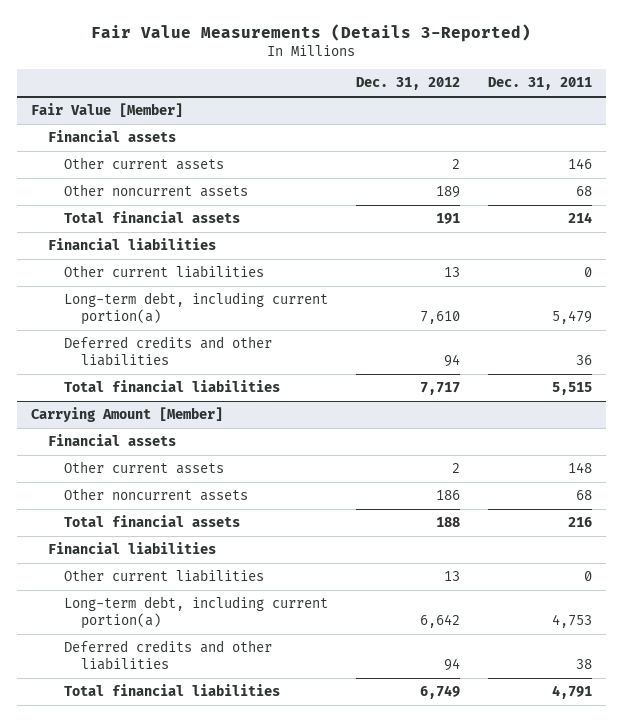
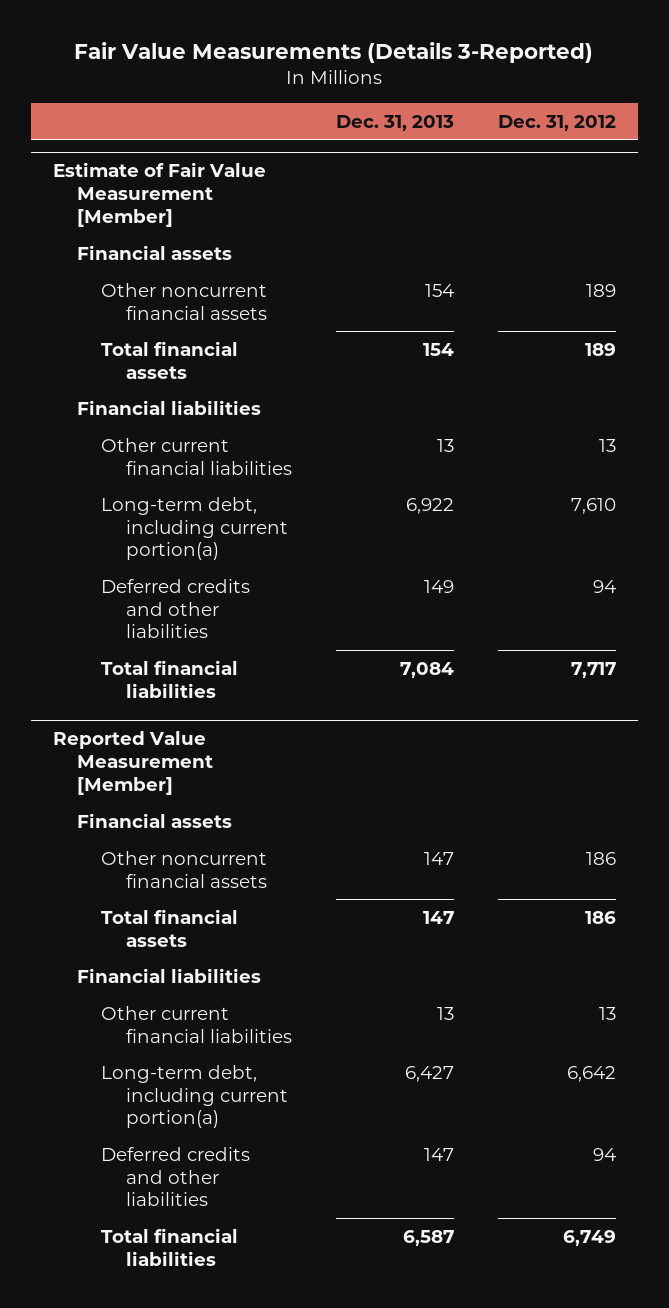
- | Dec. 31, 2012 | Dec. 31, 2011
+ | Dec. 31, 2013 | Dec. 31, 2012
- Fair Value [Member]
+ Estimate of Fair Value Measurement [Member]
- Other current assets | 2 | 146
- Other noncurrent assets | 189 | 68
- Total financial assets | 191 | 214
+ Other noncurrent financial assets | 154 | 189
+ Total financial assets | 154 | 189
- Other current liabilities | 13 | 0
+ Other current financial liabilities | 13 | 13
- Carrying Amount [Member]
+ Reported Value Measurement [Member]
- Other current assets | 2 | 148
- Other noncurrent assets | 186 | 68
- Total financial assets | 188 | 216
+ Other noncurrent financial assets | 147 | 186
+ Total financial assets | 147 | 186
- Other current liabilities | 13 | 0
+ Other current financial liabilities | 13 | 13

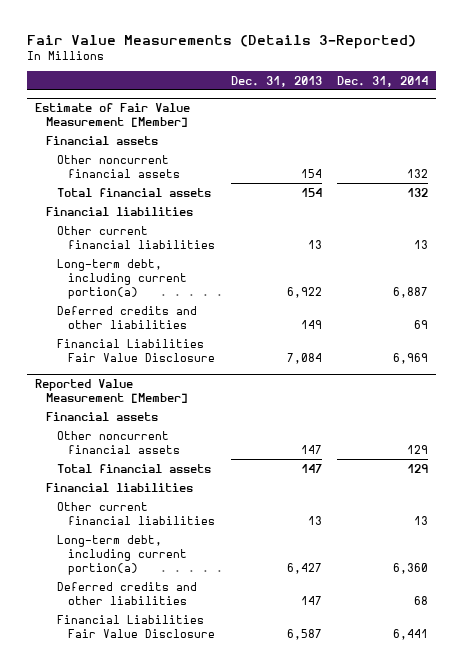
- | Dec. 31, 2013 | Dec. 31, 2012
+ | Dec. 31, 2013 | Dec. 31, 2014
@ Estimate of Fair Value Measurement [Member]
- Total financial liabilities | 7,084 | 7,717
+ Financial Liabilities Fair Value Disclosure | 7,084 | 6,969
@ Reported Value Measurement [Member]
- Total financial liabilities | 6,587 | 6,749
+ Financial Liabilities Fair Value Disclosure | 6,587 | 6,441

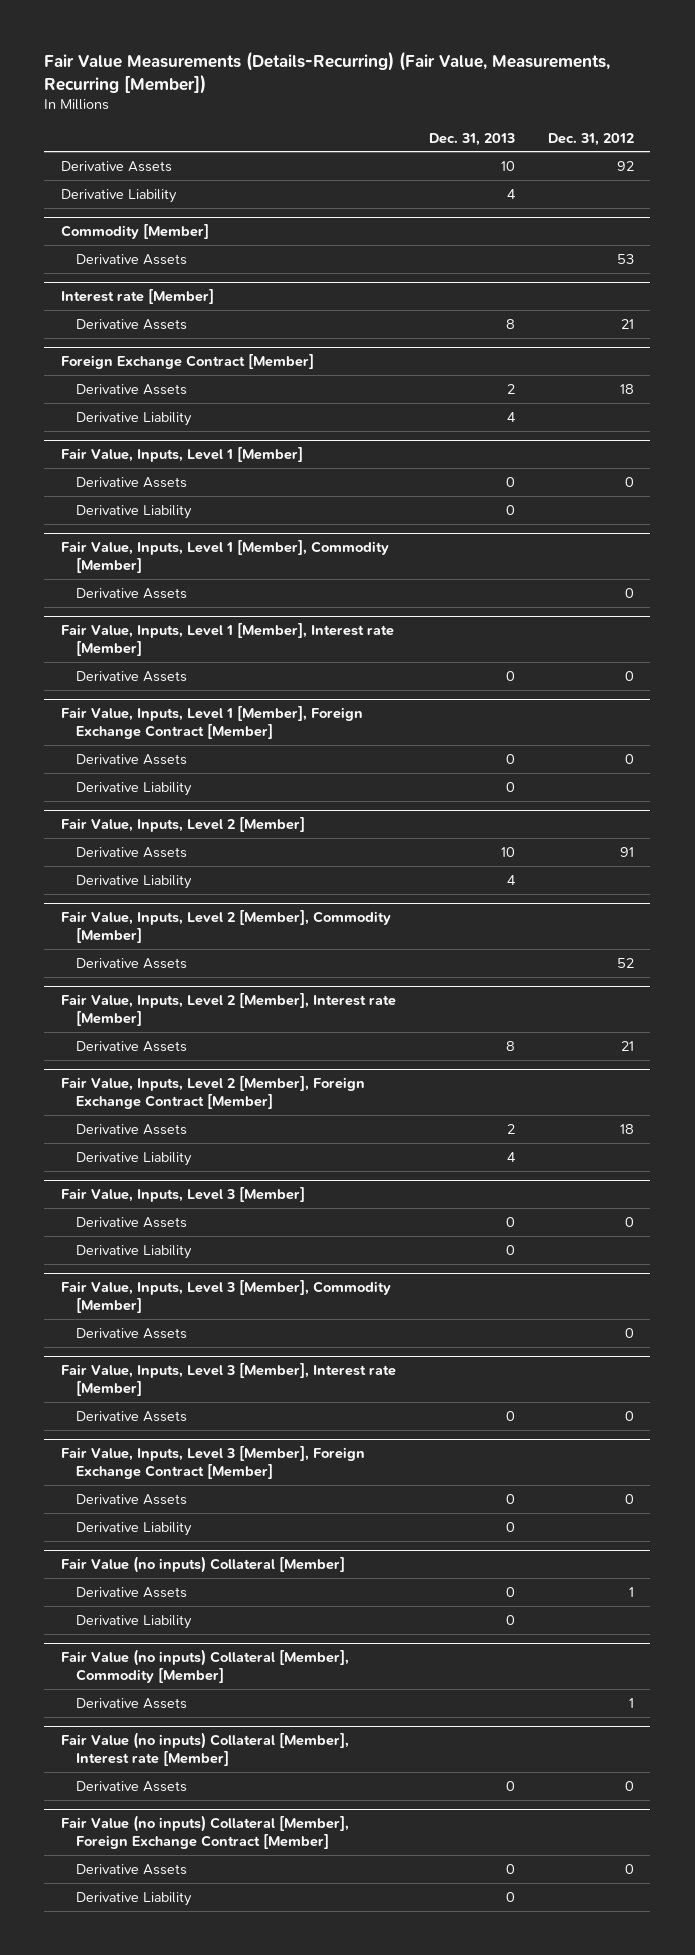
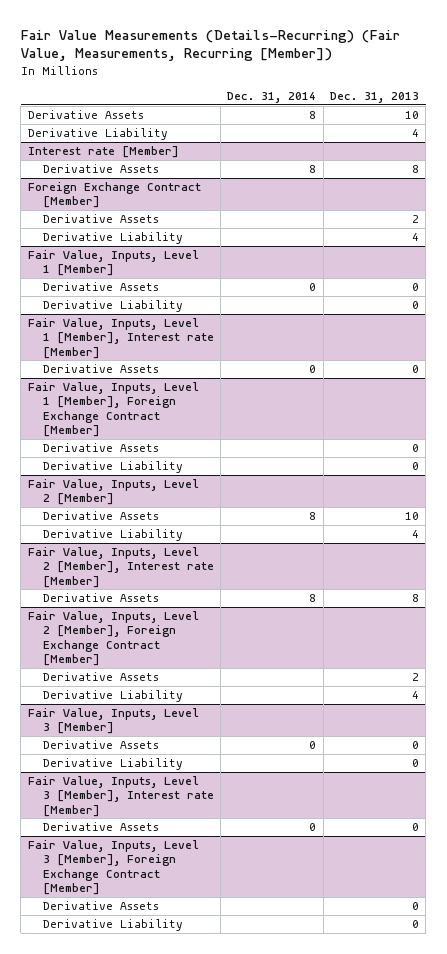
- | Dec. 31, 2013 | Dec. 31, 2012
+ | Dec. 31, 2014 | Dec. 31, 2013
- Commodity [Member]
- Derivative Assets | | 53
- Fair Value, Inputs, Level 1 [Member], Commodity [Member]
- Derivative Assets | | 0
- Fair Value, Inputs, Level 2 [Member], Commodity [Member]
- Derivative Assets | | 52
- Fair Value, Inputs, Level 3 [Member], Commodity [Member]
- Derivative Assets | | 0
- Fair Value (no inputs) Collateral [Member]
- Derivative Assets | 0 | 1
- Derivative Liability | 0 |
- Fair Value (no inputs) Collateral [Member], Commodity [Member]
- Derivative Assets | | 1
- Fair Value (no inputs) Collateral [Member], Interest rate [Member]
- Derivative Assets | 0 | 0
- Fair Value (no inputs) Collateral [Member], Foreign Exchange Contract [Member]
- Derivative Assets | 0 | 0
- Derivative Liability | 0 |

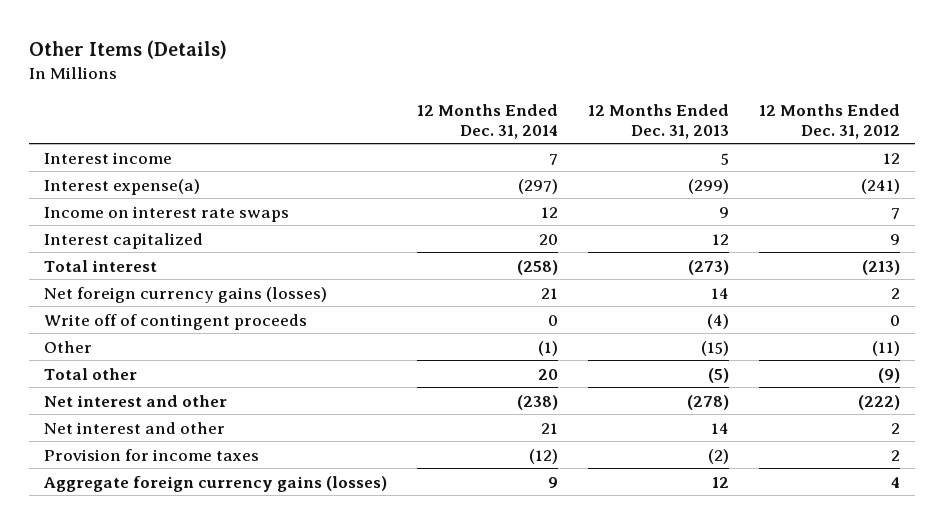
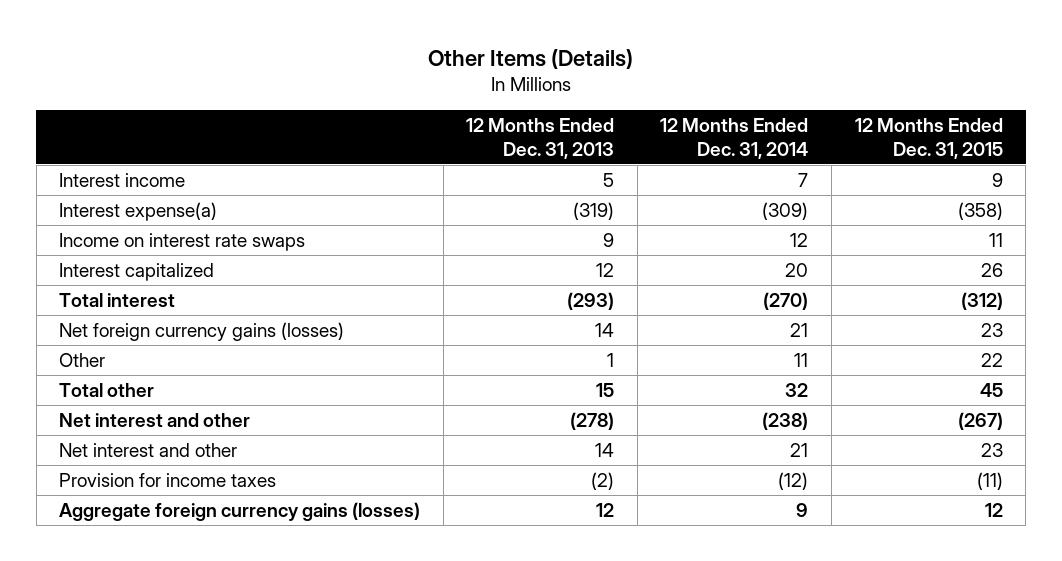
- | 12 Months Ended Dec. 31, 2014 | 12 Months Ended Dec. 31, 2013 | 12 Months Ended Dec. 31, 2012
+ | 12 Months Ended Dec. 31, 2013 | 12 Months Ended Dec. 31, 2014 | 12 Months Ended Dec. 31, 2015
- Interest expense(a) | (297) | (299) | (241)
+ Interest expense(a) | (319) | (309) | (358)
- Total interest | (258) | (273) | (213)
+ Total interest | (293) | (270) | (312)
- Write off of contingent proceeds | 0 | (4) | 0
- Other | (1) | (15) | (11)
- Total other | 20 | (5) | (9)
+ Other | 1 | 11 | 22
+ Total other | 15 | 32 | 45

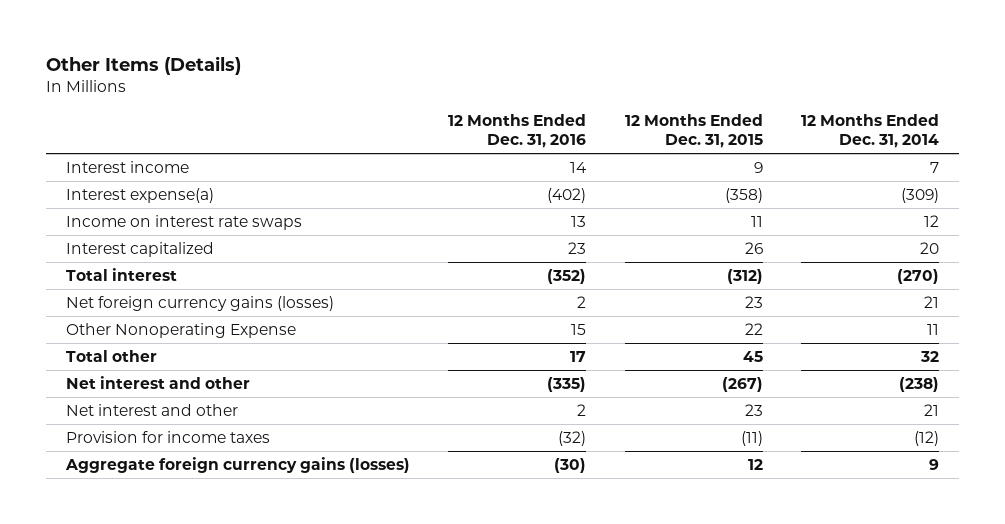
- | 12 Months Ended Dec. 31, 2013 | 12 Months Ended Dec. 31, 2014 | 12 Months Ended Dec. 31, 2015
+ | 12 Months Ended Dec. 31, 2016 | 12 Months Ended Dec. 31, 2015 | 12 Months Ended Dec. 31, 2014
- Other | 1 | 11 | 22
+ Other Nonoperating Expense | 15 | 22 | 11

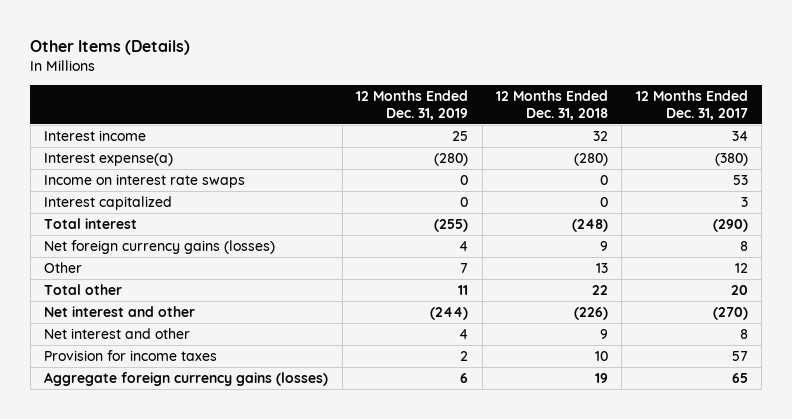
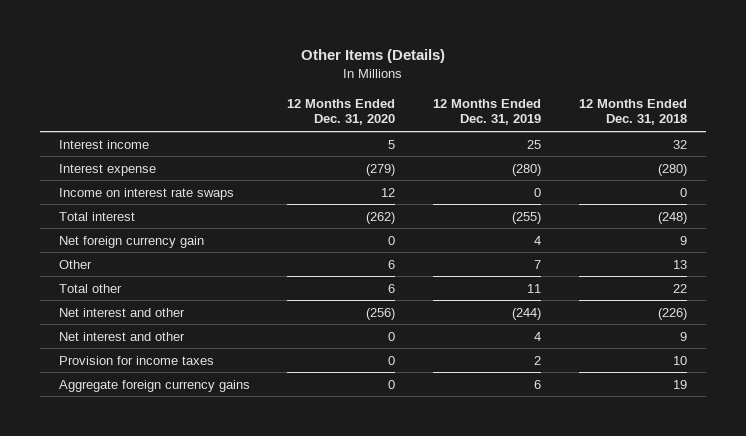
- | 12 Months Ended Dec. 31, 2019 | 12 Months Ended Dec. 31, 2018 | 12 Months Ended Dec. 31, 2017
+ | 12 Months Ended Dec. 31, 2020 | 12 Months Ended Dec. 31, 2019 | 12 Months Ended Dec. 31, 2018
- Interest expense(a) | (280) | (280) | (380)
+ Interest expense | (279) | (280) | (280)
- Interest capitalized | 0 | 0 | 3
- Net foreign currency gains (losses) | 4 | 9 | 8
+ Net foreign currency gain | 0 | 4 | 9
- Aggregate foreign currency gains (losses) | 6 | 19 | 65
+ Aggregate foreign currency gains | 0 | 6 | 19

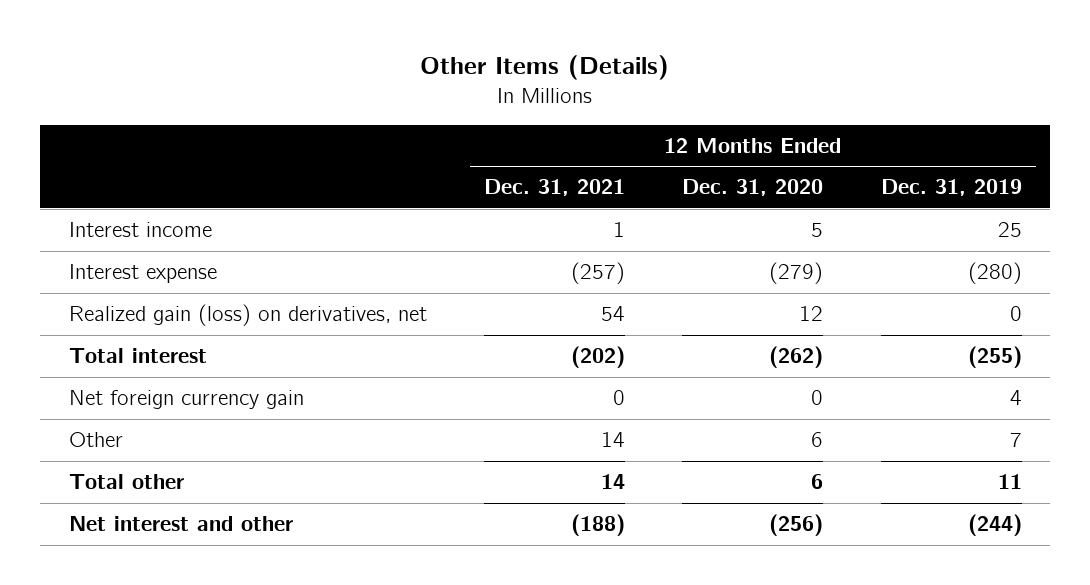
- | 12 Months Ended Dec. 31, 2020 | 12 Months Ended Dec. 31, 2019 | 12 Months Ended Dec. 31, 2018
+ | 12 Months Ended Dec. 31, 2021 | 12 Months Ended Dec. 31, 2020 | 12 Months Ended Dec. 31, 2019
- Income on interest rate swaps | 12 | 0 | 0
+ Realized gain (loss) on derivatives, net | 54 | 12 | 0
- Net interest and other | 0 | 4 | 9
- Provision for income taxes | 0 | 2 | 10
- Aggregate foreign currency gains | 0 | 6 | 19

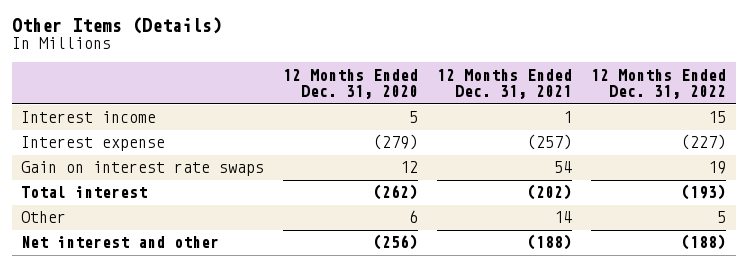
- | 12 Months Ended Dec. 31, 2021 | 12 Months Ended Dec. 31, 2020 | 12 Months Ended Dec. 31, 2019
+ | 12 Months Ended Dec. 31, 2020 | 12 Months Ended Dec. 31, 2021 | 12 Months Ended Dec. 31, 2022
- Realized gain (loss) on derivatives, net | 54 | 12 | 0
+ Gain on interest rate swaps | 12 | 54 | 19
- Net foreign currency gain | 0 | 0 | 4
- Total other | 14 | 6 | 11

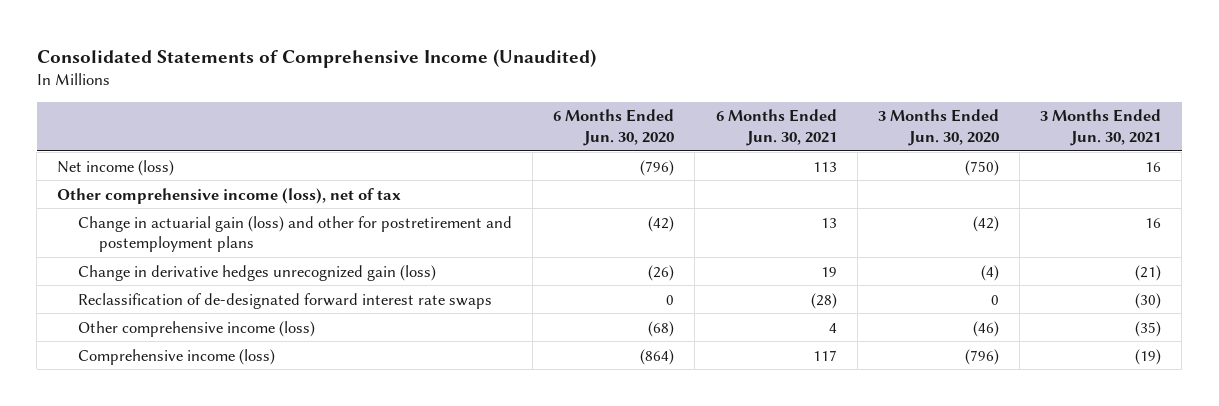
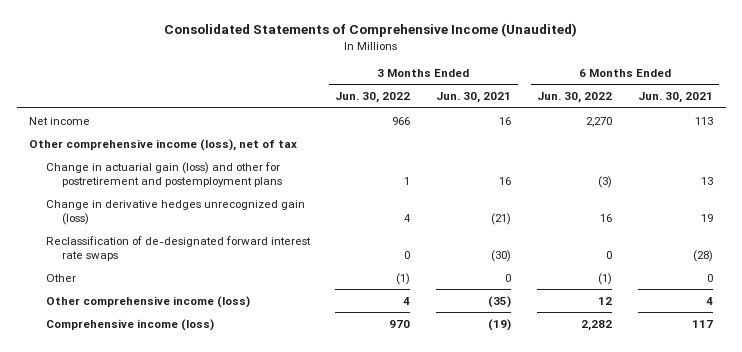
- | 6 Months Ended Jun. 30, 2020 | 6 Months Ended Jun. 30, 2021 | 3 Months Ended Jun. 30, 2020 | 3 Months Ended Jun. 30, 2021
+ | 3 Months Ended Jun. 30, 2022 | 3 Months Ended Jun. 30, 2021 | 6 Months Ended Jun. 30, 2022 | 6 Months Ended Jun. 30, 2021
- Net income (loss) | (796) | 113 | (750) | 16
+ Net income | 966 | 16 | 2,270 | 113
+ Other | (1) | 0 | (1) | 0

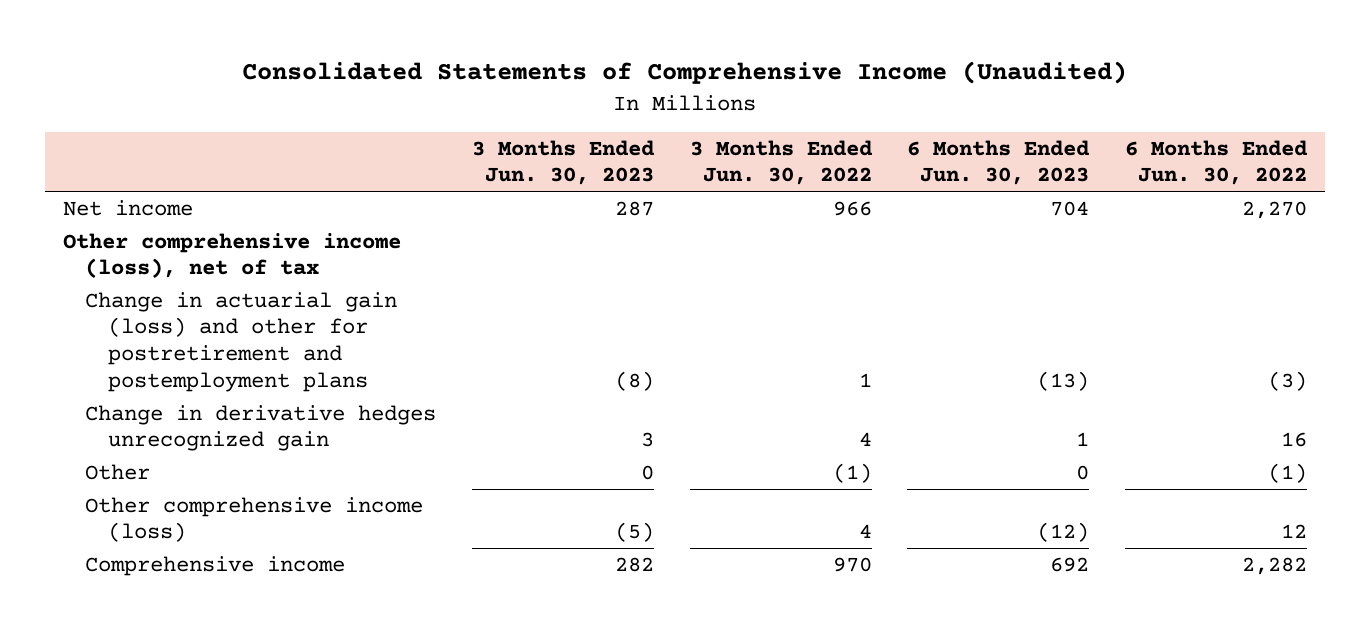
- | 3 Months Ended Jun. 30, 2022 | 3 Months Ended Jun. 30, 2021 | 6 Months Ended Jun. 30, 2022 | 6 Months Ended Jun. 30, 2021
+ | 3 Months Ended Jun. 30, 2023 | 3 Months Ended Jun. 30, 2022 | 6 Months Ended Jun. 30, 2023 | 6 Months Ended Jun. 30, 2022
- Change in derivative hedges unrecognized gain (loss) | 4 | (21) | 16 | 19
- Reclassification of de-designated forward interest rate swaps | 0 | (30) | 0 | (28)
+ Change in derivative hedges unrecognized gain | 3 | 4 | 1 | 16
- Comprehensive income (loss) | 970 | (19) | 2,282 | 117
+ Comprehensive income | 282 | 970 | 692 | 2,282

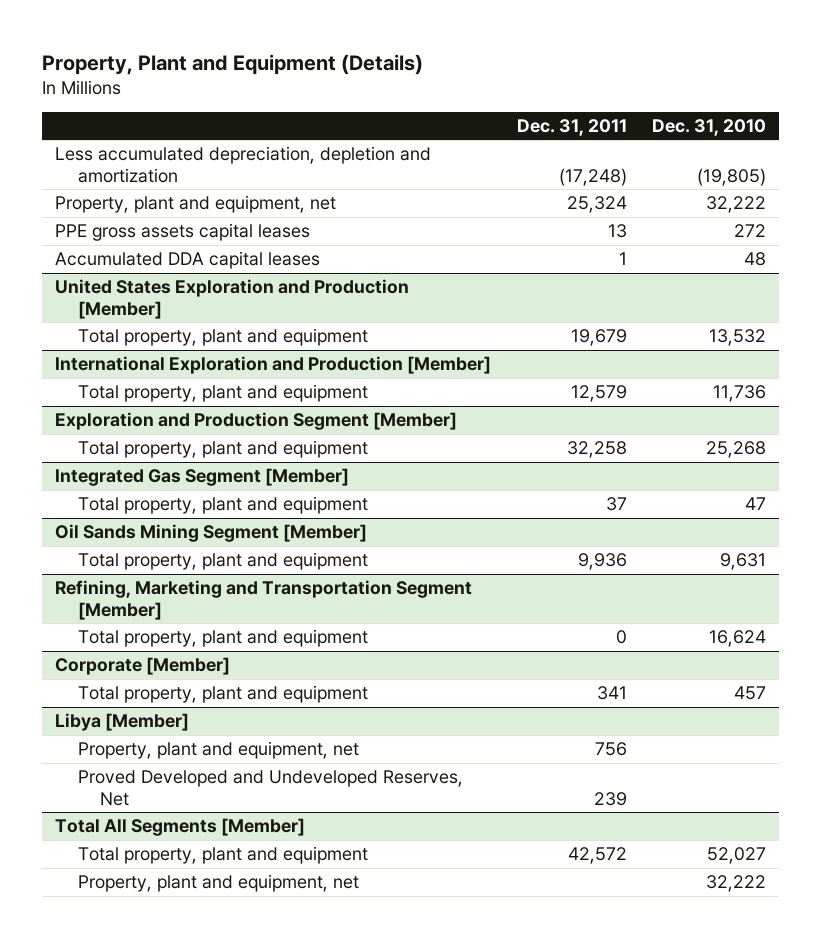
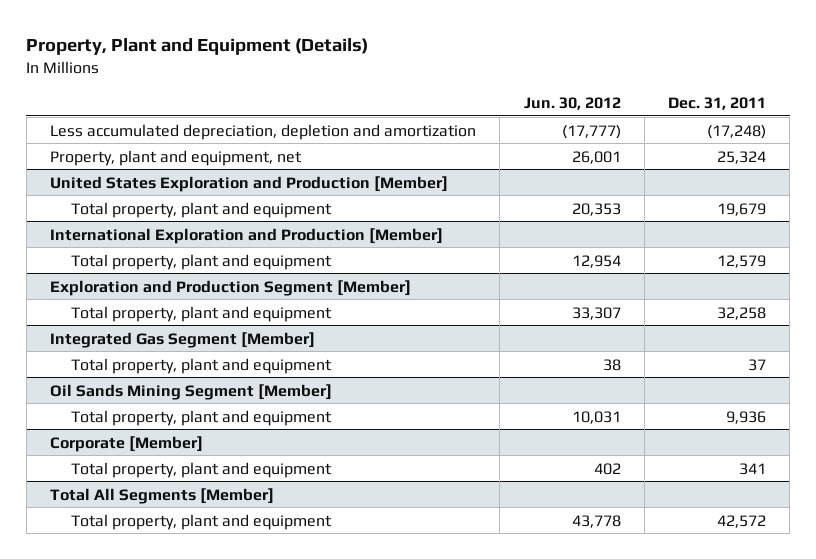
- | Dec. 31, 2011 | Dec. 31, 2010
+ | Jun. 30, 2012 | Dec. 31, 2011
- PPE gross assets capital leases | 13 | 272
- Accumulated DDA capital leases | 1 | 48
- Refining, Marketing and Transportation Segment [Member]
- Total property, plant and equipment | 0 | 16,624
- Libya [Member]
- Property, plant and equipment, net | 756 |
- Proved Developed and Undeveloped Reserves, Net | 239 |
@ Total All Segments [Member]
- Property, plant and equipment, net | | 32,222

